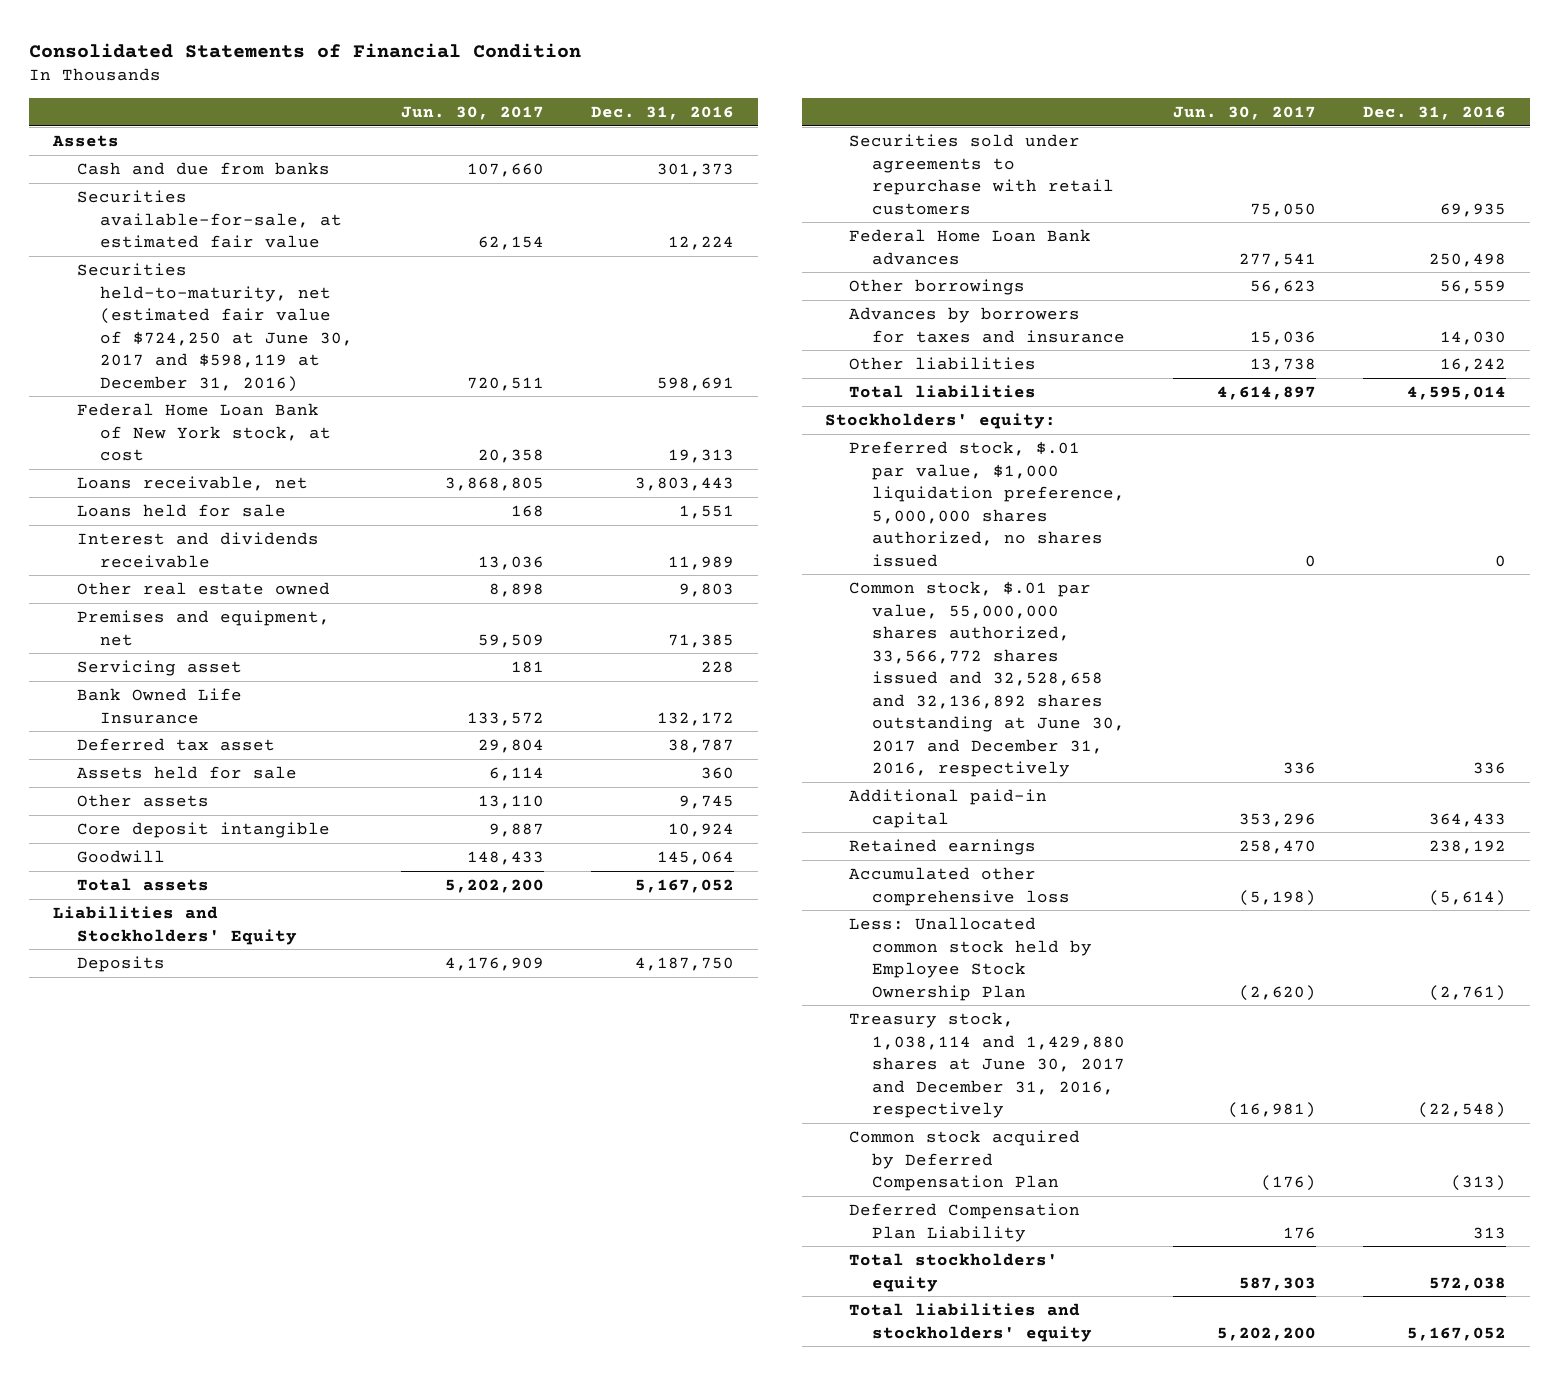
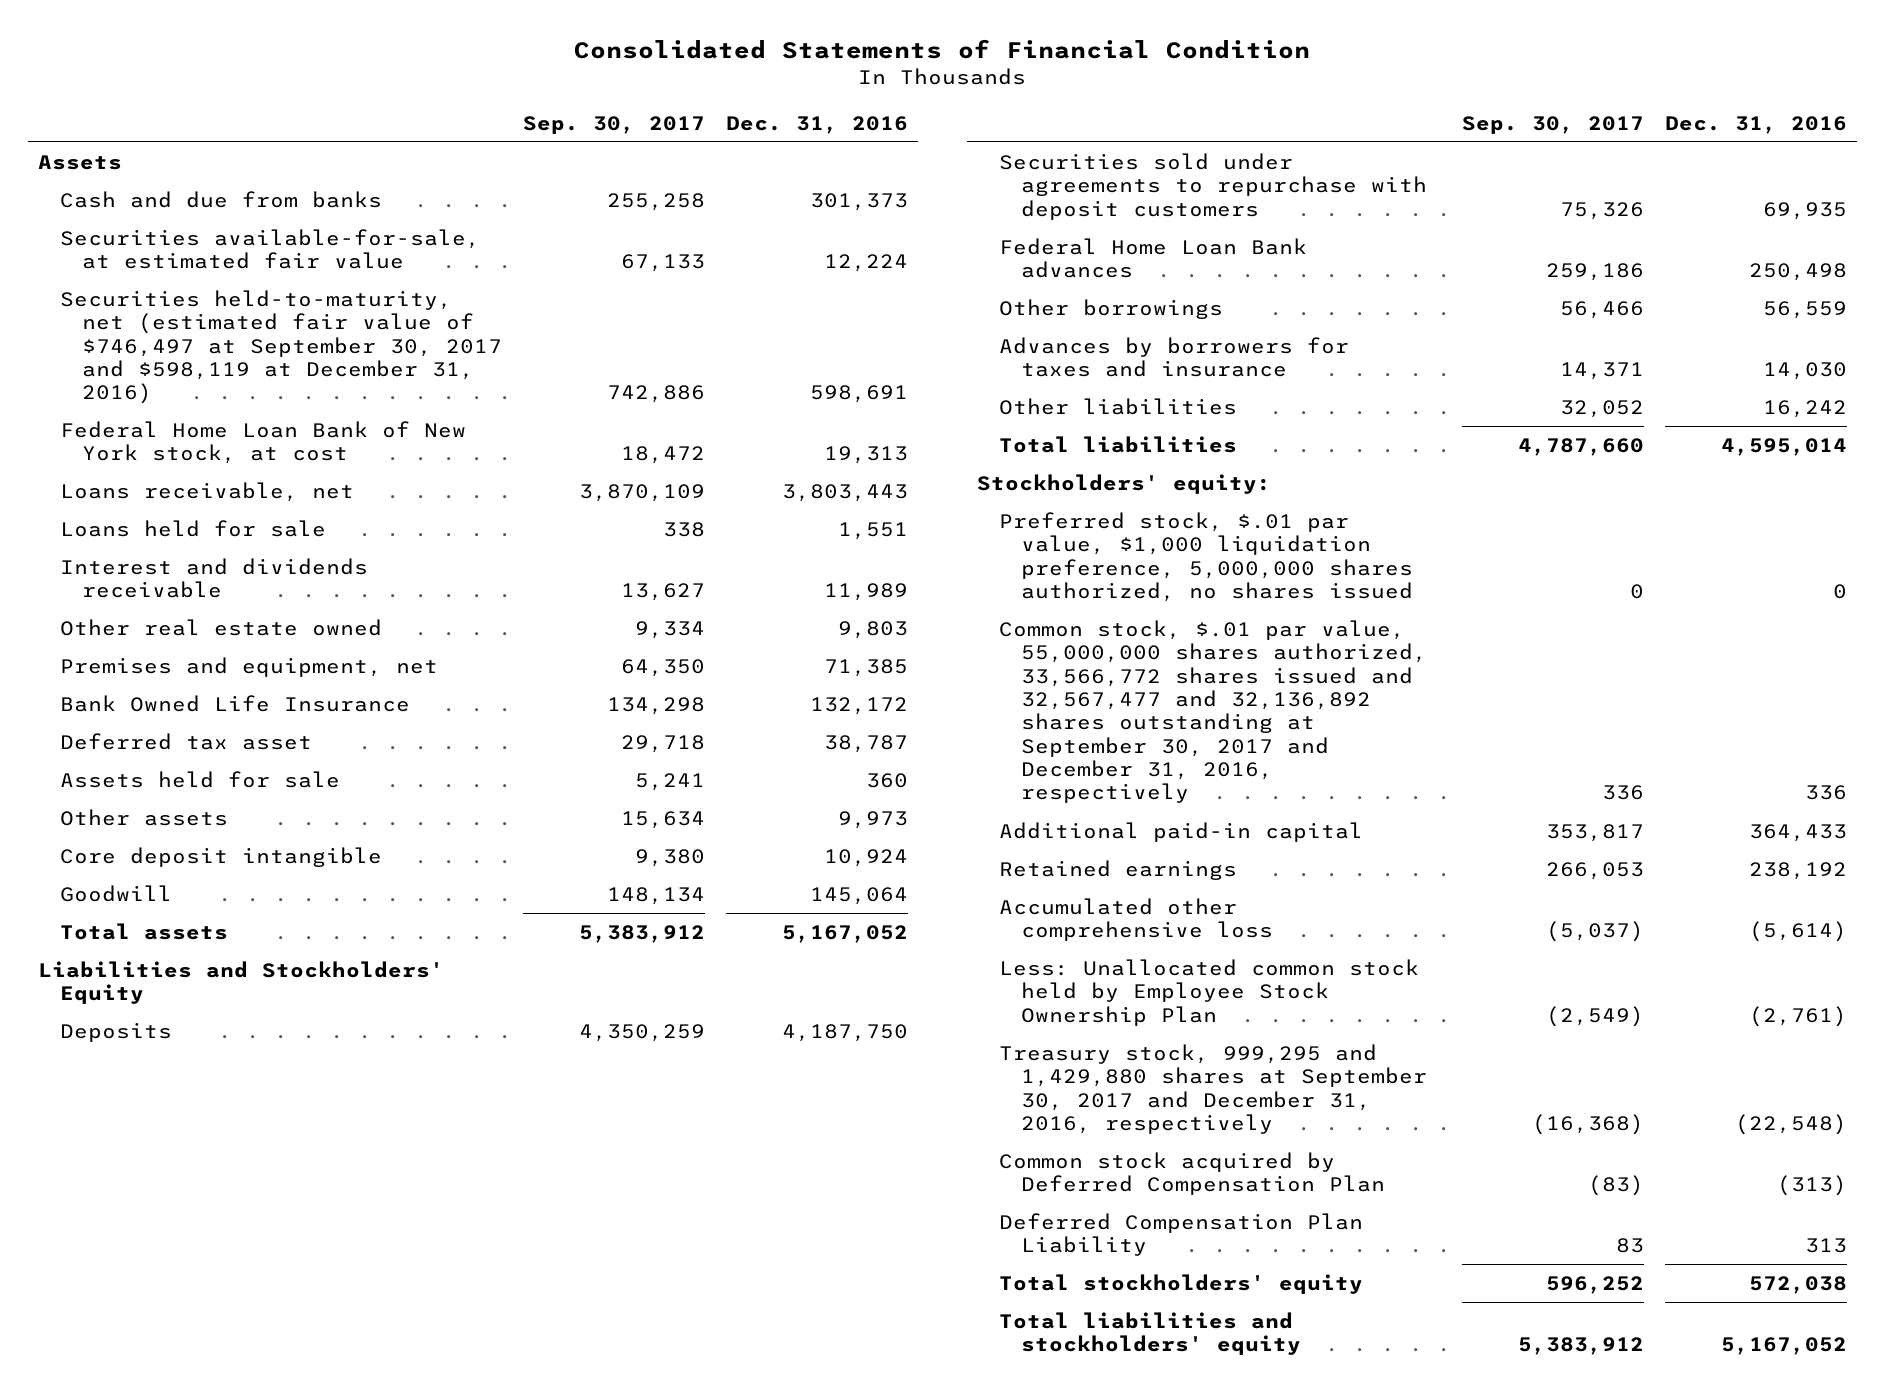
- | Jun. 30, 2017 | Dec. 31, 2016
+ | Sep. 30, 2017 | Dec. 31, 2016
- Securities held-to-maturity, net (estimated fair value of $724,250 at June 30, 2017 and $598,119 at December 31, 2016) | 720,511 | 598,691
+ Securities held-to-maturity, net (estimated fair value of $746,497 at September 30, 2017 and $598,119 at December 31, 2016) | 742,886 | 598,691
- Servicing asset | 181 | 228
- Other assets | 13,110 | 9,745
+ Other assets | 15,634 | 9,973
- Securities sold under agreements to repurchase with retail customers | 75,050 | 69,935
+ Securities sold under agreements to repurchase with deposit customers | 75,326 | 69,935
- Common stock, $.01 par value, 55,000,000 shares authorized, 33,566,772 shares issued and 32,528,658 and 32,136,892 shares outstanding at June 30, 2017 and December 31, 2016, respectively | 336 | 336
+ Common stock, $.01 par value, 55,000,000 shares authorized, 33,566,772 shares issued and 32,567,477 and 32,136,892 shares outstanding at September 30, 2017 and December 31, 2016, respectively | 336 | 336
- Treasury stock, 1,038,114 and 1,429,880 shares at June 30, 2017 and December 31, 2016, respectively | (16,981) | (22,548)
+ Treasury stock, 999,295 and 1,429,880 shares at September 30, 2017 and December 31, 2016, respectively | (16,368) | (22,548)

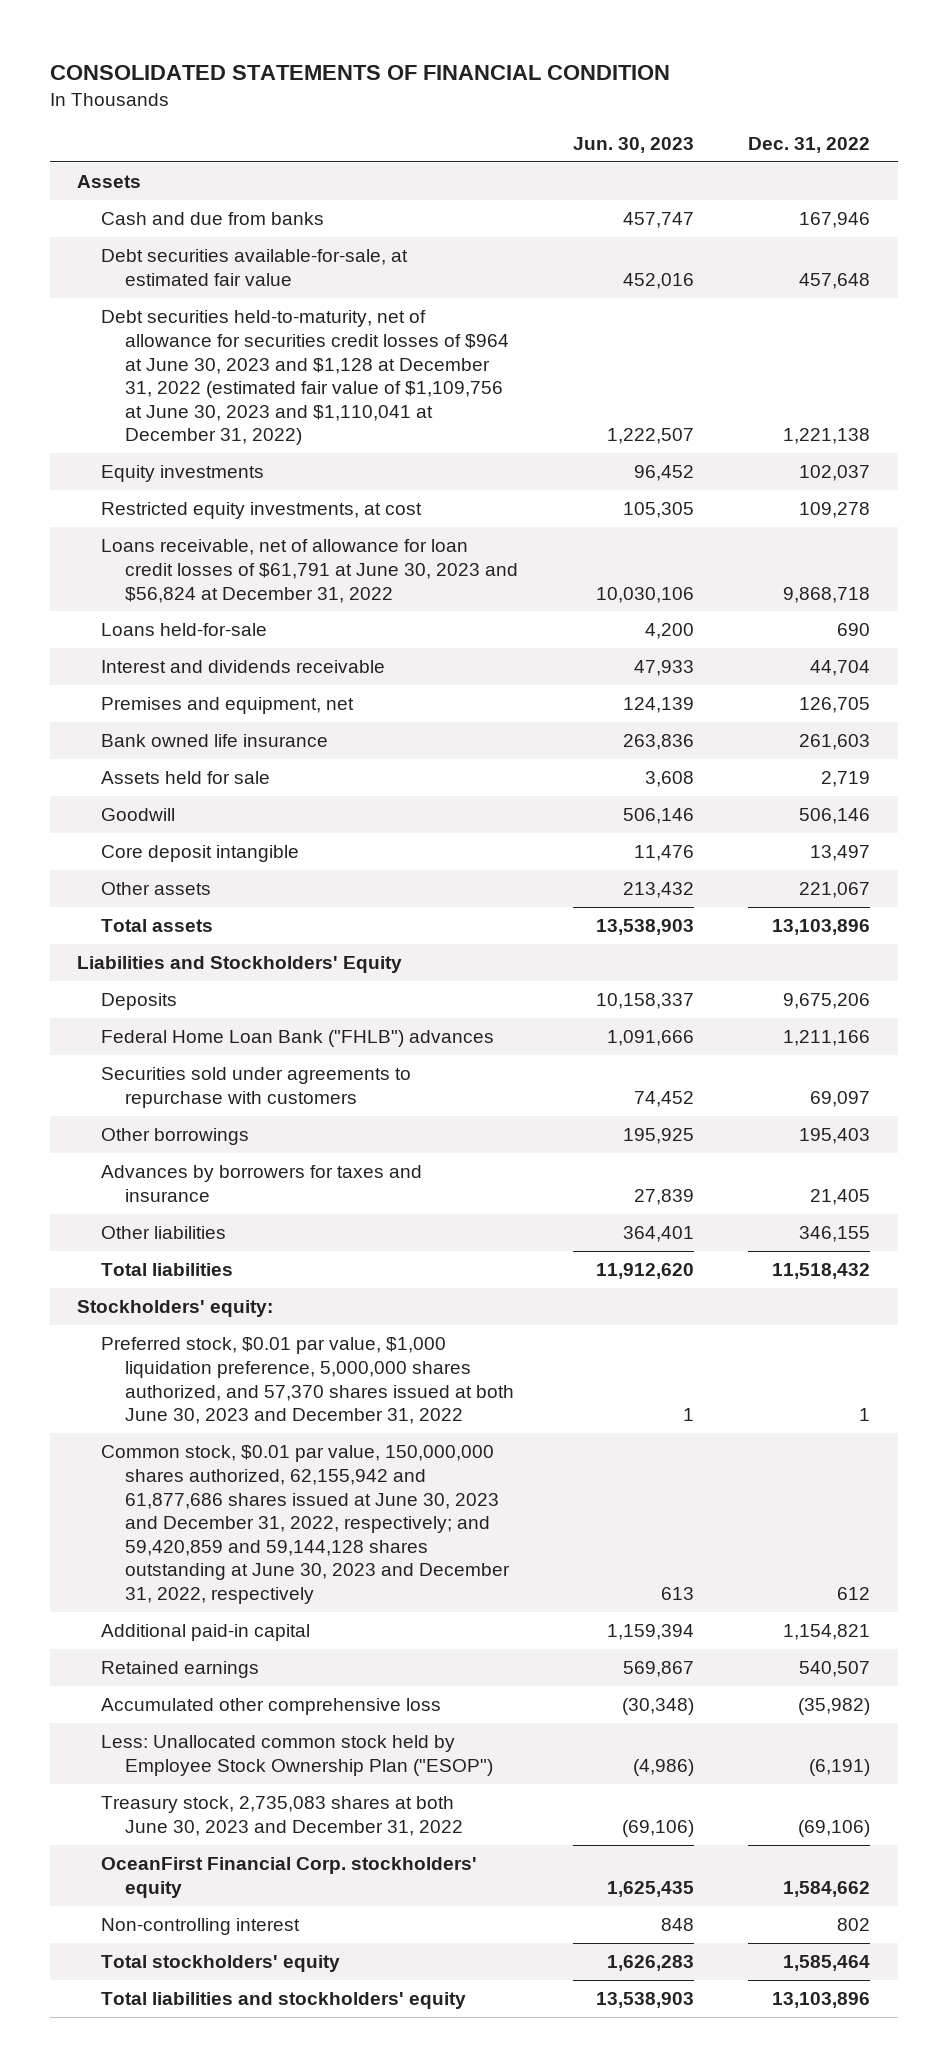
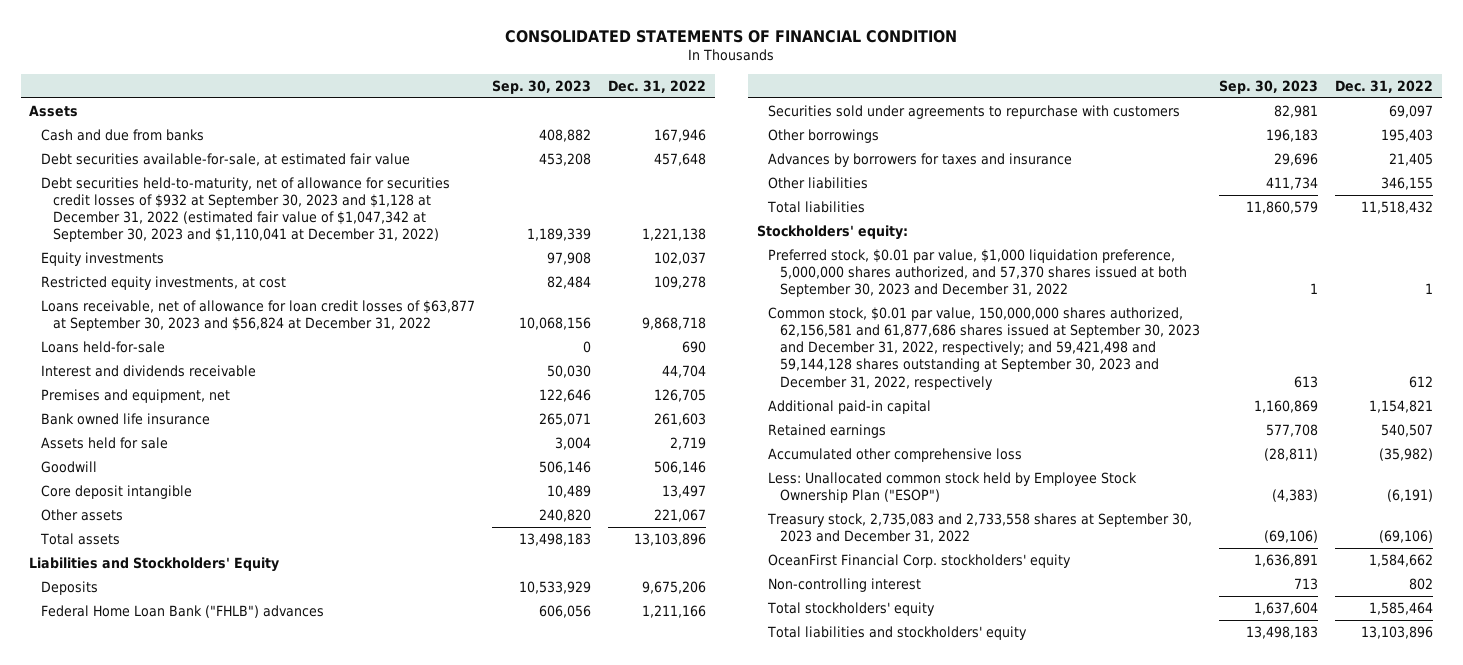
- | Jun. 30, 2023 | Dec. 31, 2022
+ | Sep. 30, 2023 | Dec. 31, 2022
- Debt securities held-to-maturity, net of allowance for securities credit losses of $964 at June 30, 2023 and $1,128 at December 31, 2022 (estimated fair value of $1,109,756 at June 30, 2023 and $1,110,041 at December 31, 2022) | 1,222,507 | 1,221,138
+ Debt securities held-to-maturity, net of allowance for securities credit losses of $932 at September 30, 2023 and $1,128 at December 31, 2022 (estimated fair value of $1,047,342 at September 30, 2023 and $1,110,041 at December 31, 2022) | 1,189,339 | 1,221,138
- Loans receivable, net of allowance for loan credit losses of $61,791 at June 30, 2023 and $56,824 at December 31, 2022 | 10,030,106 | 9,868,718
+ Loans receivable, net of allowance for loan credit losses of $63,877 at September 30, 2023 and $56,824 at December 31, 2022 | 10,068,156 | 9,868,718
- Preferred stock, $0.01 par value, $1,000 liquidation preference, 5,000,000 shares authorized, and 57,370 shares issued at both June 30, 2023 and December 31, 2022 | 1 | 1
- Common stock, $0.01 par value, 150,000,000 shares authorized, 62,155,942 and 61,877,686 shares issued at June 30, 2023 and December 31, 2022, respectively; and 59,420,859 and 59,144,128 shares outstanding at June 30, 2023 and December 31, 2022, respectively | 613 | 612
+ Preferred stock, $0.01 par value, $1,000 liquidation preference, 5,000,000 shares authorized, and 57,370 shares issued at both September 30, 2023 and December 31, 2022 | 1 | 1
+ Common stock, $0.01 par value, 150,000,000 shares authorized, 62,156,581 and 61,877,686 shares issued at September 30, 2023 and December 31, 2022, respectively; and 59,421,498 and 59,144,128 shares outstanding at September 30, 2023 and December 31, 2022, respectively | 613 | 612
- Treasury stock, 2,735,083 shares at both June 30, 2023 and December 31, 2022 | (69,106) | (69,106)
+ Treasury stock, 2,735,083 and 2,733,558 shares at September 30, 2023 and December 31, 2022 | (69,106) | (69,106)

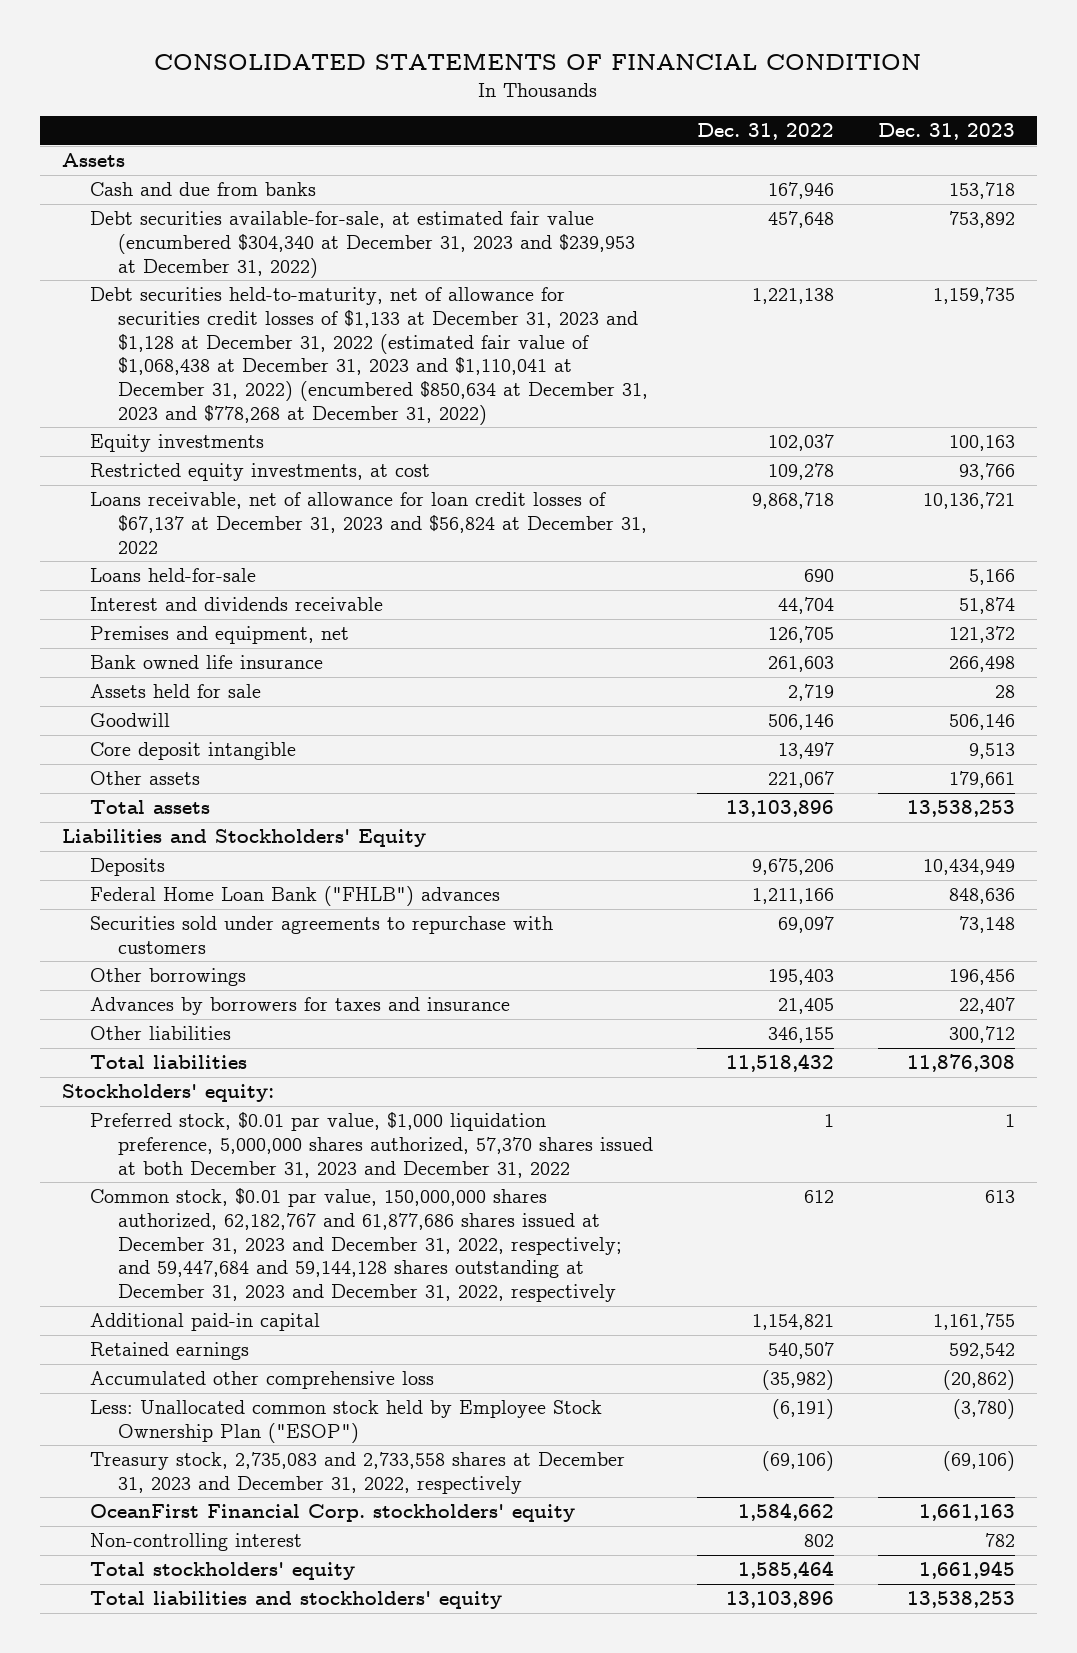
- | Sep. 30, 2023 | Dec. 31, 2022
+ | Dec. 31, 2022 | Dec. 31, 2023
- Debt securities available-for-sale, at estimated fair value | 453,208 | 457,648
- Debt securities held-to-maturity, net of allowance for securities credit losses of $932 at September 30, 2023 and $1,128 at December 31, 2022 (estimated fair value of $1,047,342 at September 30, 2023 and $1,110,041 at December 31, 2022) | 1,189,339 | 1,221,138
+ Debt securities available-for-sale, at estimated fair value (encumbered $304,340 at December 31, 2023 and $239,953 at December 31, 2022) | 457,648 | 753,892
+ Debt securities held-to-maturity, net of allowance for securities credit losses of $1,133 at December 31, 2023 and $1,128 at December 31, 2022 (estimated fair value of $1,068,438 at December 31, 2023 and $1,110,041 at December 31, 2022) (encumbered $850,634 at December 31, 2023 and $778,268 at December 31, 2022) | 1,221,138 | 1,159,735
- Loans receivable, net of allowance for loan credit losses of $63,877 at September 30, 2023 and $56,824 at December 31, 2022 | 10,068,156 | 9,868,718
+ Loans receivable, net of allowance for loan credit losses of $67,137 at December 31, 2023 and $56,824 at December 31, 2022 | 9,868,718 | 10,136,721
- Preferred stock, $0.01 par value, $1,000 liquidation preference, 5,000,000 shares authorized, and 57,370 shares issued at both September 30, 2023 and December 31, 2022 | 1 | 1
- Common stock, $0.01 par value, 150,000,000 shares authorized, 62,156,581 and 61,877,686 shares issued at September 30, 2023 and December 31, 2022, respectively; and 59,421,498 and 59,144,128 shares outstanding at September 30, 2023 and December 31, 2022, respectively | 613 | 612
+ Preferred stock, $0.01 par value, $1,000 liquidation preference, 5,000,000 shares authorized, 57,370 shares issued at both December 31, 2023 and December 31, 2022 | 1 | 1
+ Common stock, $0.01 par value, 150,000,000 shares authorized, 62,182,767 and 61,877,686 shares issued at December 31, 2023 and December 31, 2022, respectively; and 59,447,684 and 59,144,128 shares outstanding at December 31, 2023 and December 31, 2022, respectively | 612 | 613
- Treasury stock, 2,735,083 and 2,733,558 shares at September 30, 2023 and December 31, 2022 | (69,106) | (69,106)
+ Treasury stock, 2,735,083 and 2,733,558 shares at December 31, 2023 and December 31, 2022, respectively | (69,106) | (69,106)

